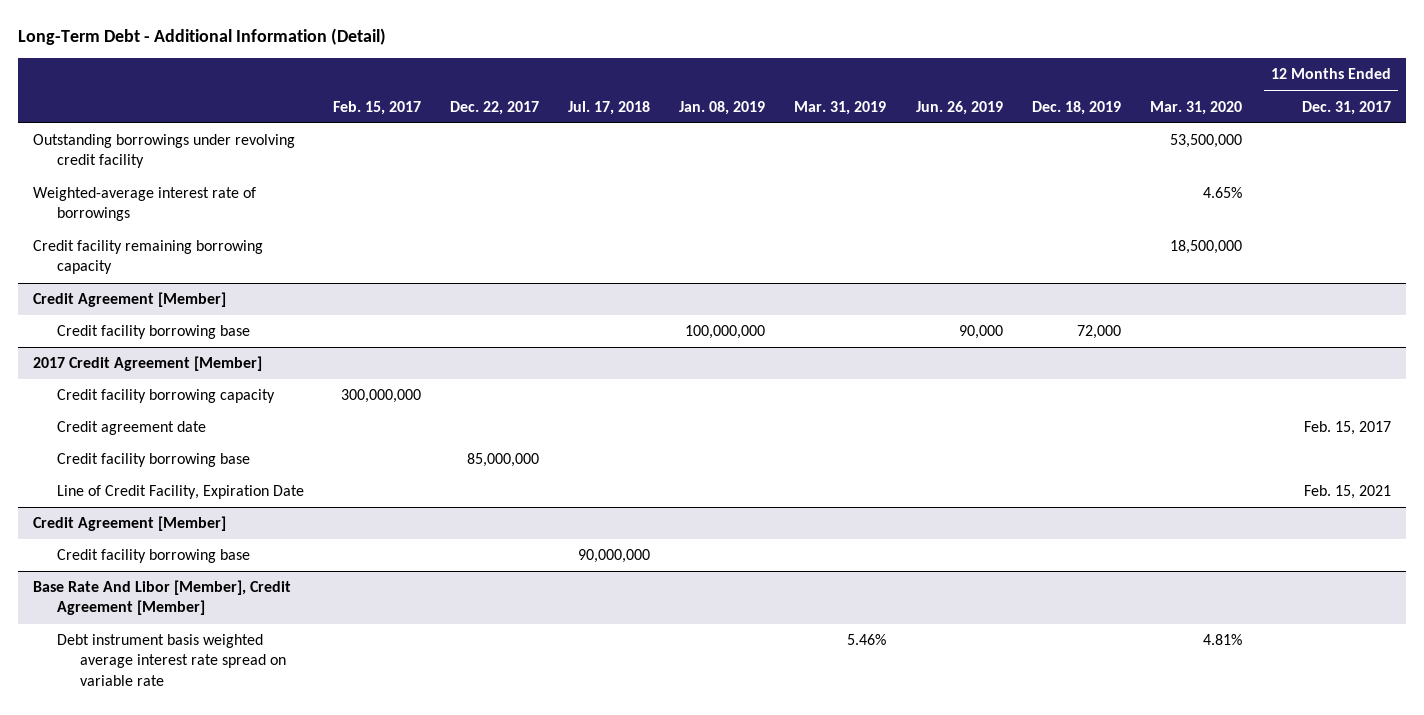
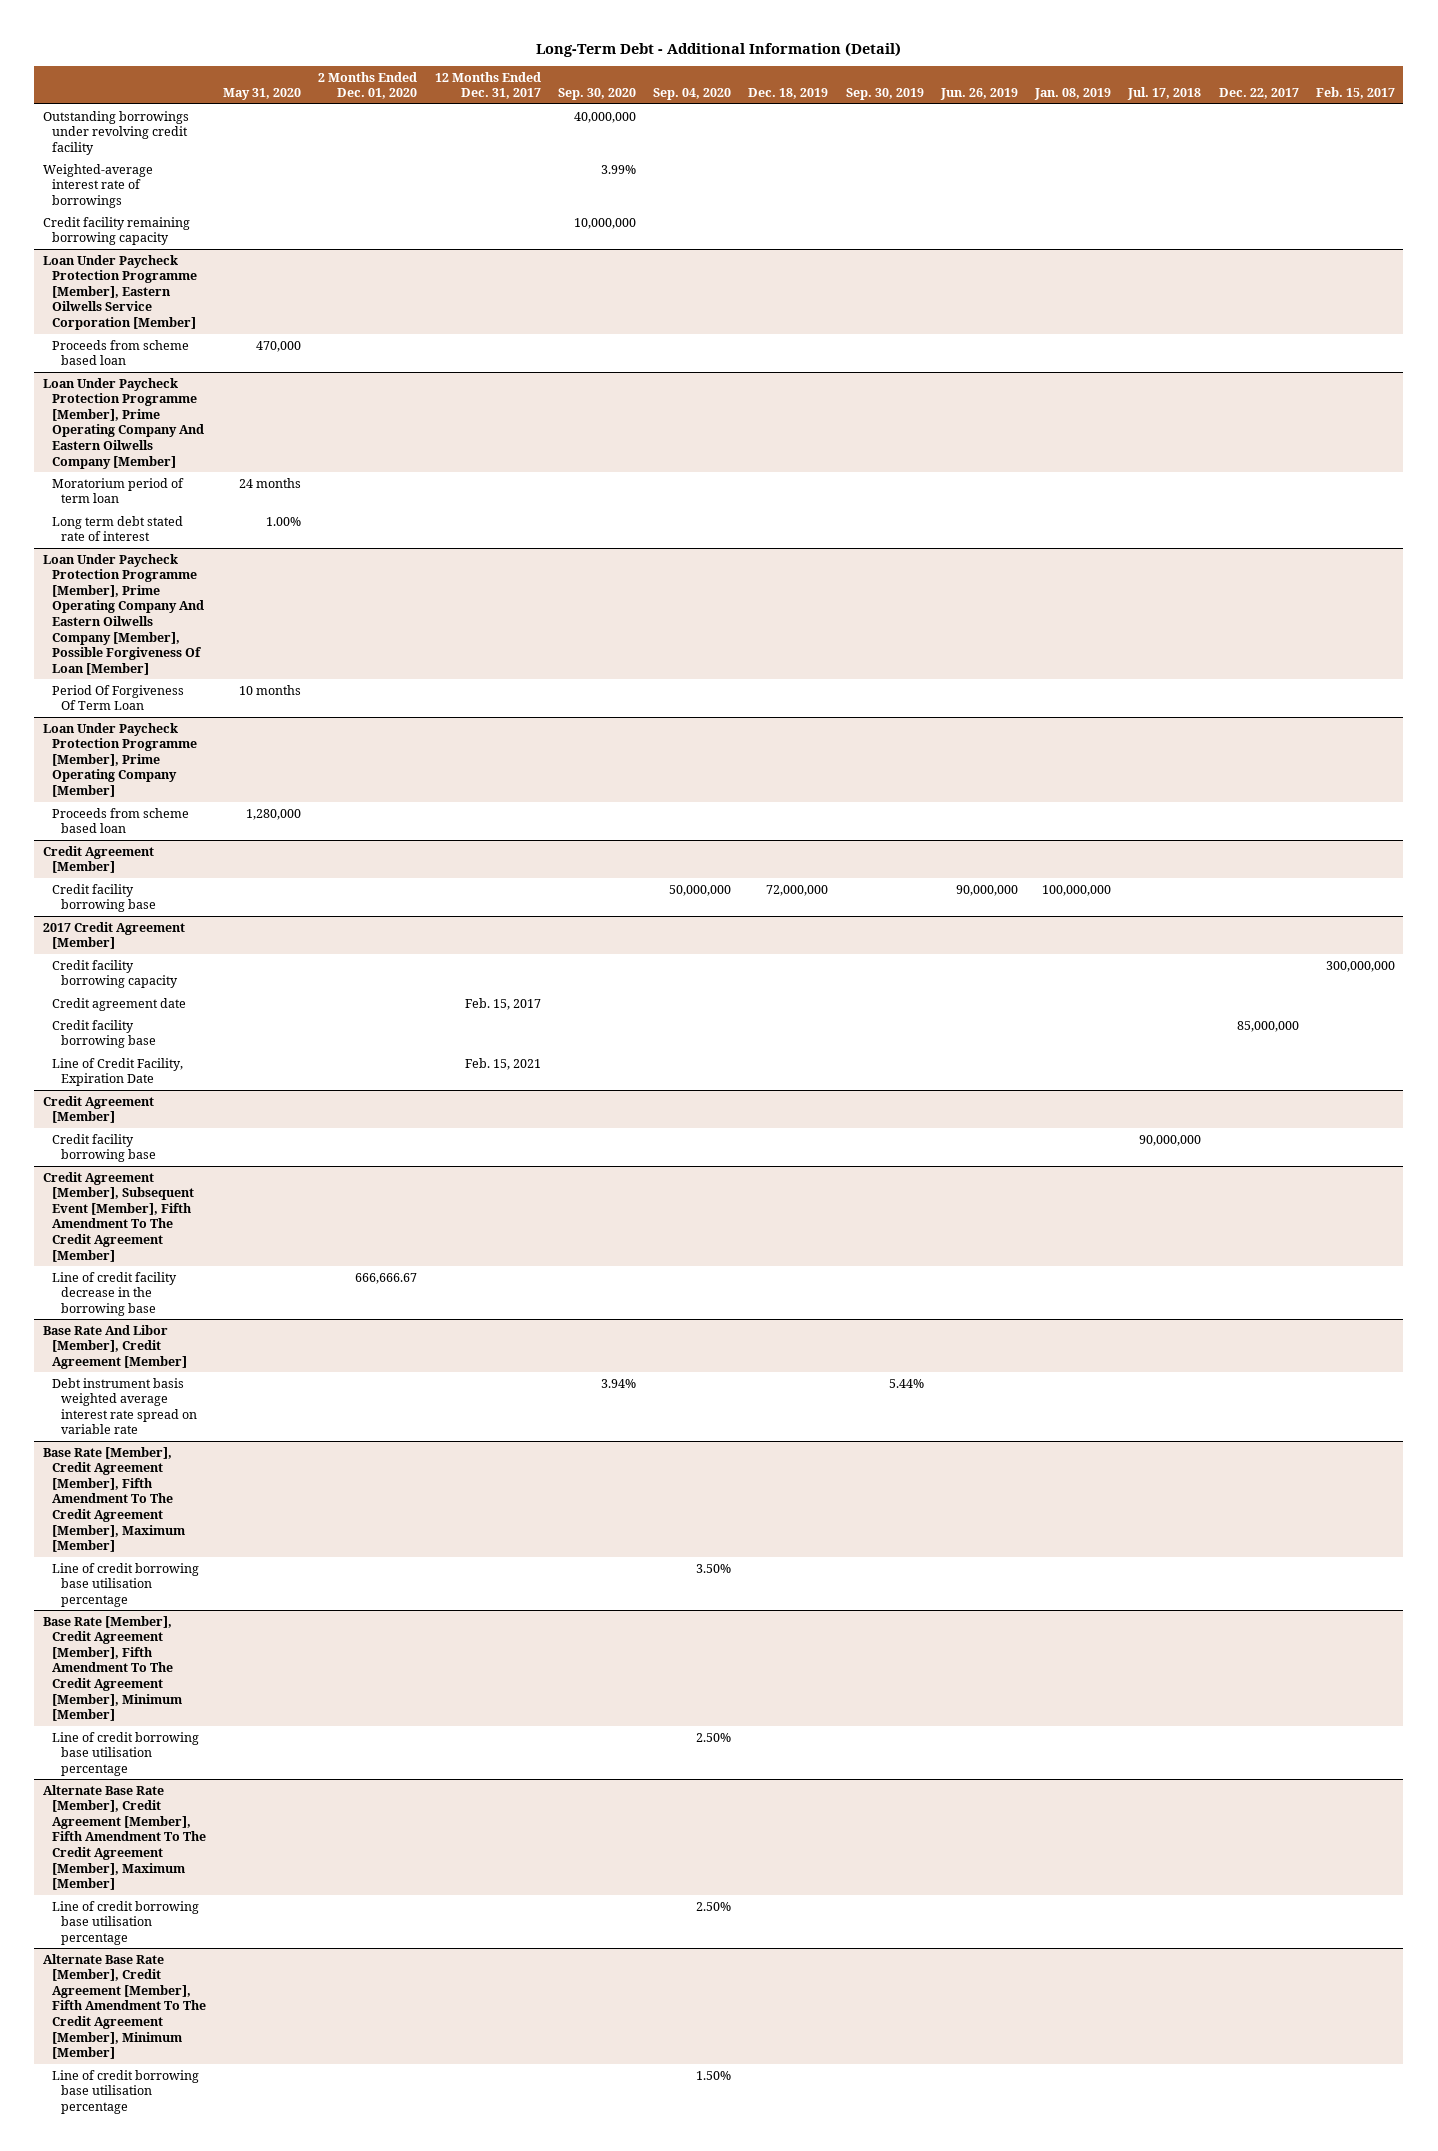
- | Feb. 15, 2017 | Dec. 22, 2017 | Jul. 17, 2018 | Jan. 08, 2019 | Mar. 31, 2019 | Jun. 26, 2019 | Dec. 18, 2019 | Mar. 31, 2020 | 12 Months Ended Dec. 31, 2017
+ | May 31, 2020 | 2 Months Ended Dec. 01, 2020 | 12 Months Ended Dec. 31, 2017 | Sep. 30, 2020 | Sep. 04, 2020 | Dec. 18, 2019 | Sep. 30, 2019 | Jun. 26, 2019 | Jan. 08, 2019 | Jul. 17, 2018 | Dec. 22, 2017 | Feb. 15, 2017
+ Loan Under Paycheck Protection Programme [Member], Eastern Oilwells Service Corporation [Member]
+ Proceeds from scheme based loan | 470,000 | | | | | | | | | | |
+ Loan Under Paycheck Protection Programme [Member], Prime Operating Company And Eastern Oilwells Company [Member]
+ Moratorium period of term loan | 24 months | | | | | | | | | | |
+ Long term debt stated rate of interest | 1.00% | | | | | | | | | | |
+ Loan Under Paycheck Protection Programme [Member], Prime Operating Company And Eastern Oilwells Company [Member], Possible Forgiveness Of Loan [Member]
+ Period Of Forgiveness Of Term Loan | 10 months | | | | | | | | | | |
+ Loan Under Paycheck Protection Programme [Member], Prime Operating Company [Member]
+ Proceeds from scheme based loan | 1,280,000 | | | | | | | | | | |
@ Credit Agreement [Member]
- Credit facility borrowing base | | | | 100,000,000 | | 90,000 | 72,000 | |
+ Credit facility borrowing base | | | | | 50,000,000 | 72,000,000 | | 90,000,000 | 100,000,000 | | |
+ Credit Agreement [Member], Subsequent Event [Member], Fifth Amendment To The Credit Agreement [Member]
+ Line of credit facility decrease in the borrowing base | | 666,666.67 | | | | | | | | | |
+ Base Rate [Member], Credit Agreement [Member], Fifth Amendment To The Credit Agreement [Member], Maximum [Member]
+ Line of credit borrowing base utilisation percentage | | | | | 3.50% | | | | | | |
+ Base Rate [Member], Credit Agreement [Member], Fifth Amendment To The Credit Agreement [Member], Minimum [Member]
+ Line of credit borrowing base utilisation percentage | | | | | 2.50% | | | | | | |
+ Alternate Base Rate [Member], Credit Agreement [Member], Fifth Amendment To The Credit Agreement [Member], Maximum [Member]
+ Line of credit borrowing base utilisation percentage | | | | | 2.50% | | | | | | |
+ Alternate Base Rate [Member], Credit Agreement [Member], Fifth Amendment To The Credit Agreement [Member], Minimum [Member]
+ Line of credit borrowing base utilisation percentage | | | | | 1.50% | | | | | | |

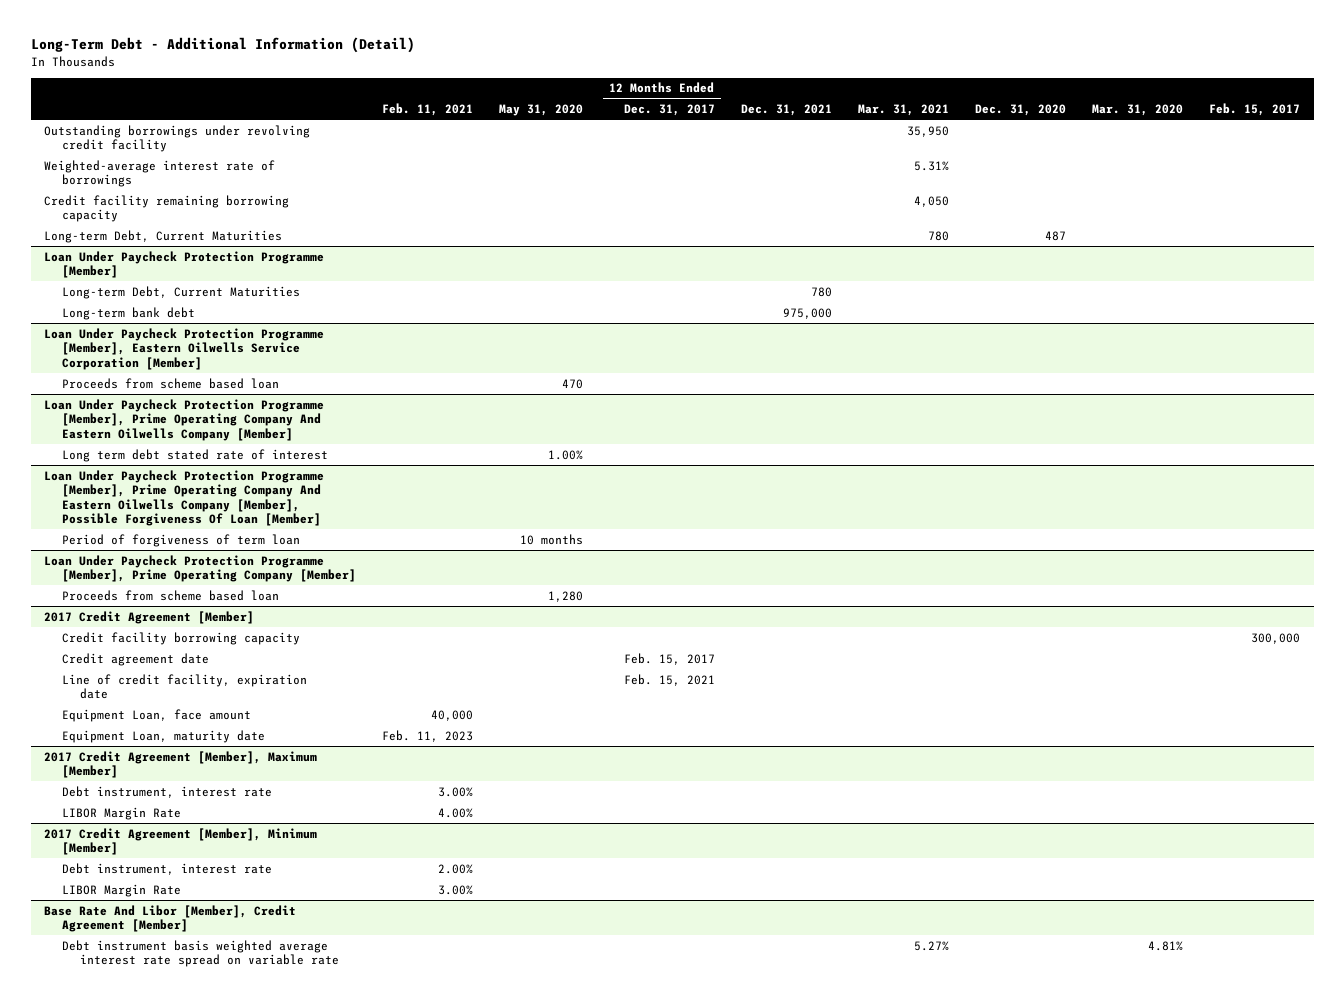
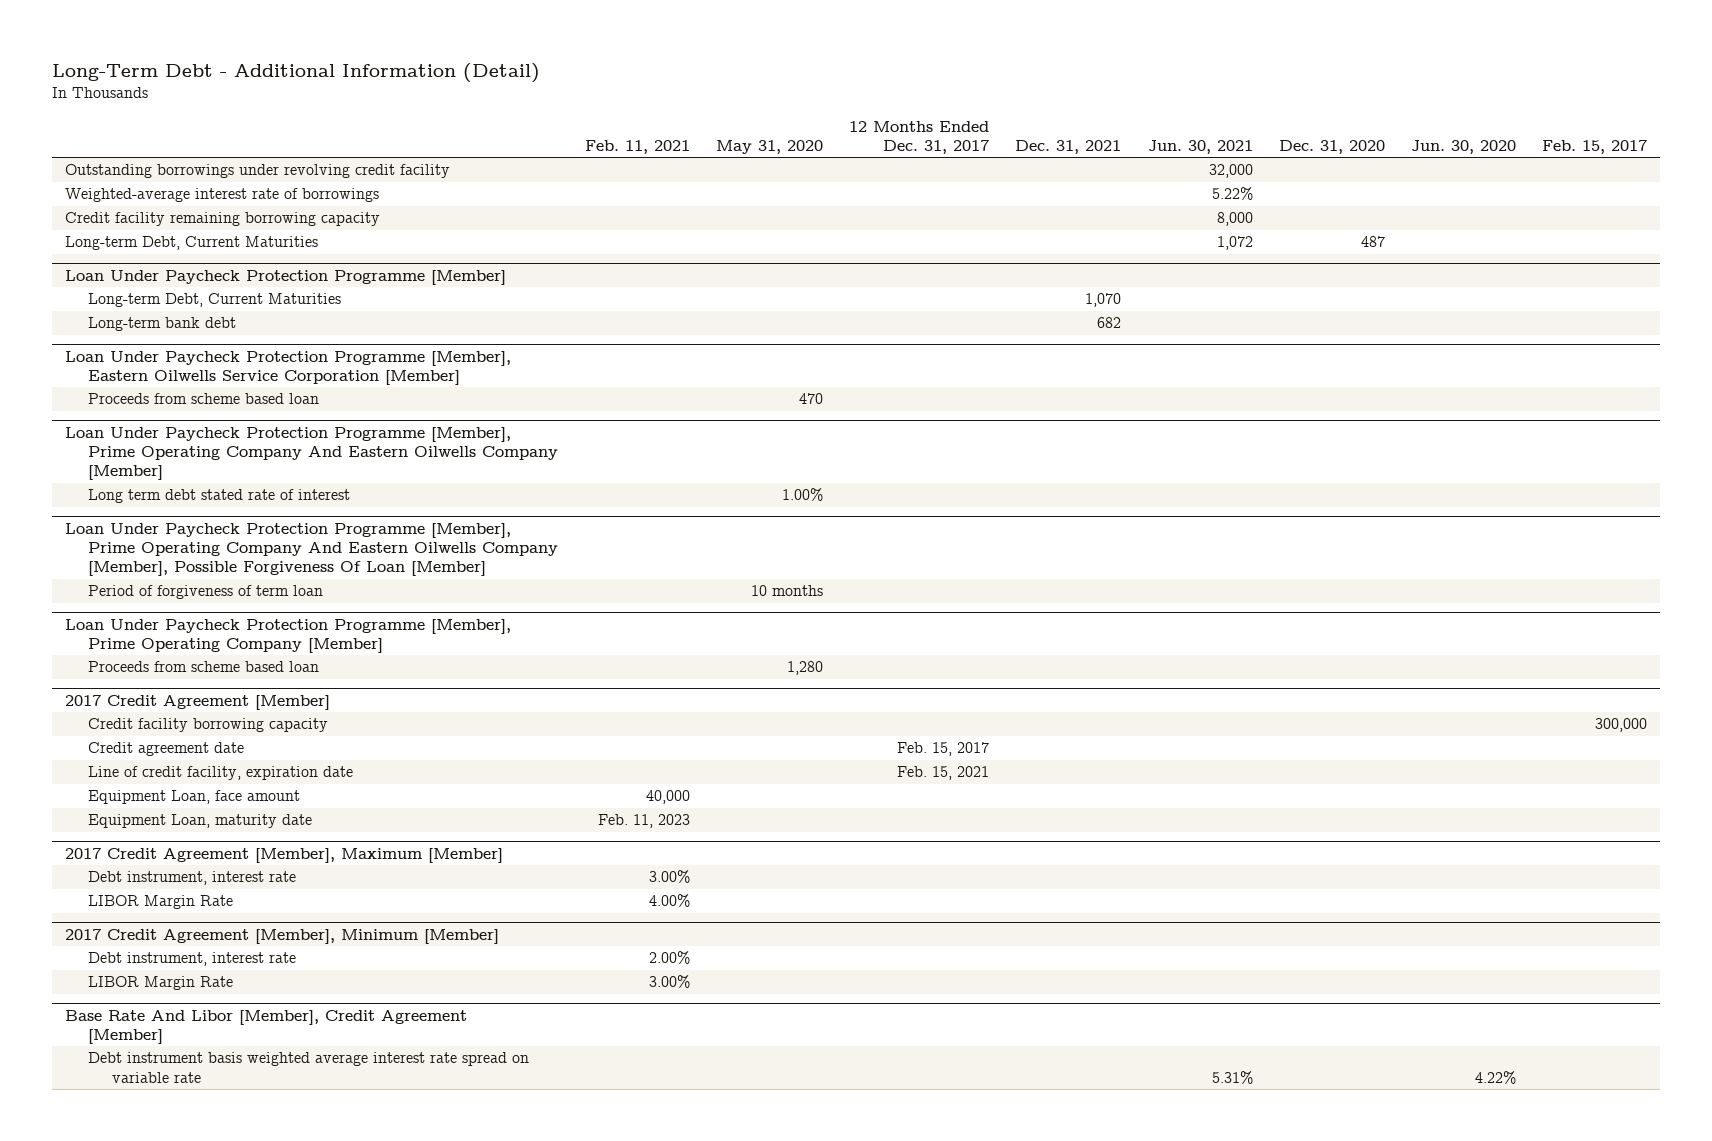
- | Feb. 11, 2021 | May 31, 2020 | 12 Months Ended Dec. 31, 2017 | Dec. 31, 2021 | Mar. 31, 2021 | Dec. 31, 2020 | Mar. 31, 2020 | Feb. 15, 2017
+ | Feb. 11, 2021 | May 31, 2020 | 12 Months Ended Dec. 31, 2017 | Dec. 31, 2021 | Jun. 30, 2021 | Dec. 31, 2020 | Jun. 30, 2020 | Feb. 15, 2017
@ Loan Under Paycheck Protection Programme [Member]
- Long-term Debt, Current Maturities | | | | 780 | | | |
- Long-term bank debt | | | | 975,000 | | | |
+ Long-term Debt, Current Maturities | | | | 1,070 | | | |
+ Long-term bank debt | | | | 682 | | | |

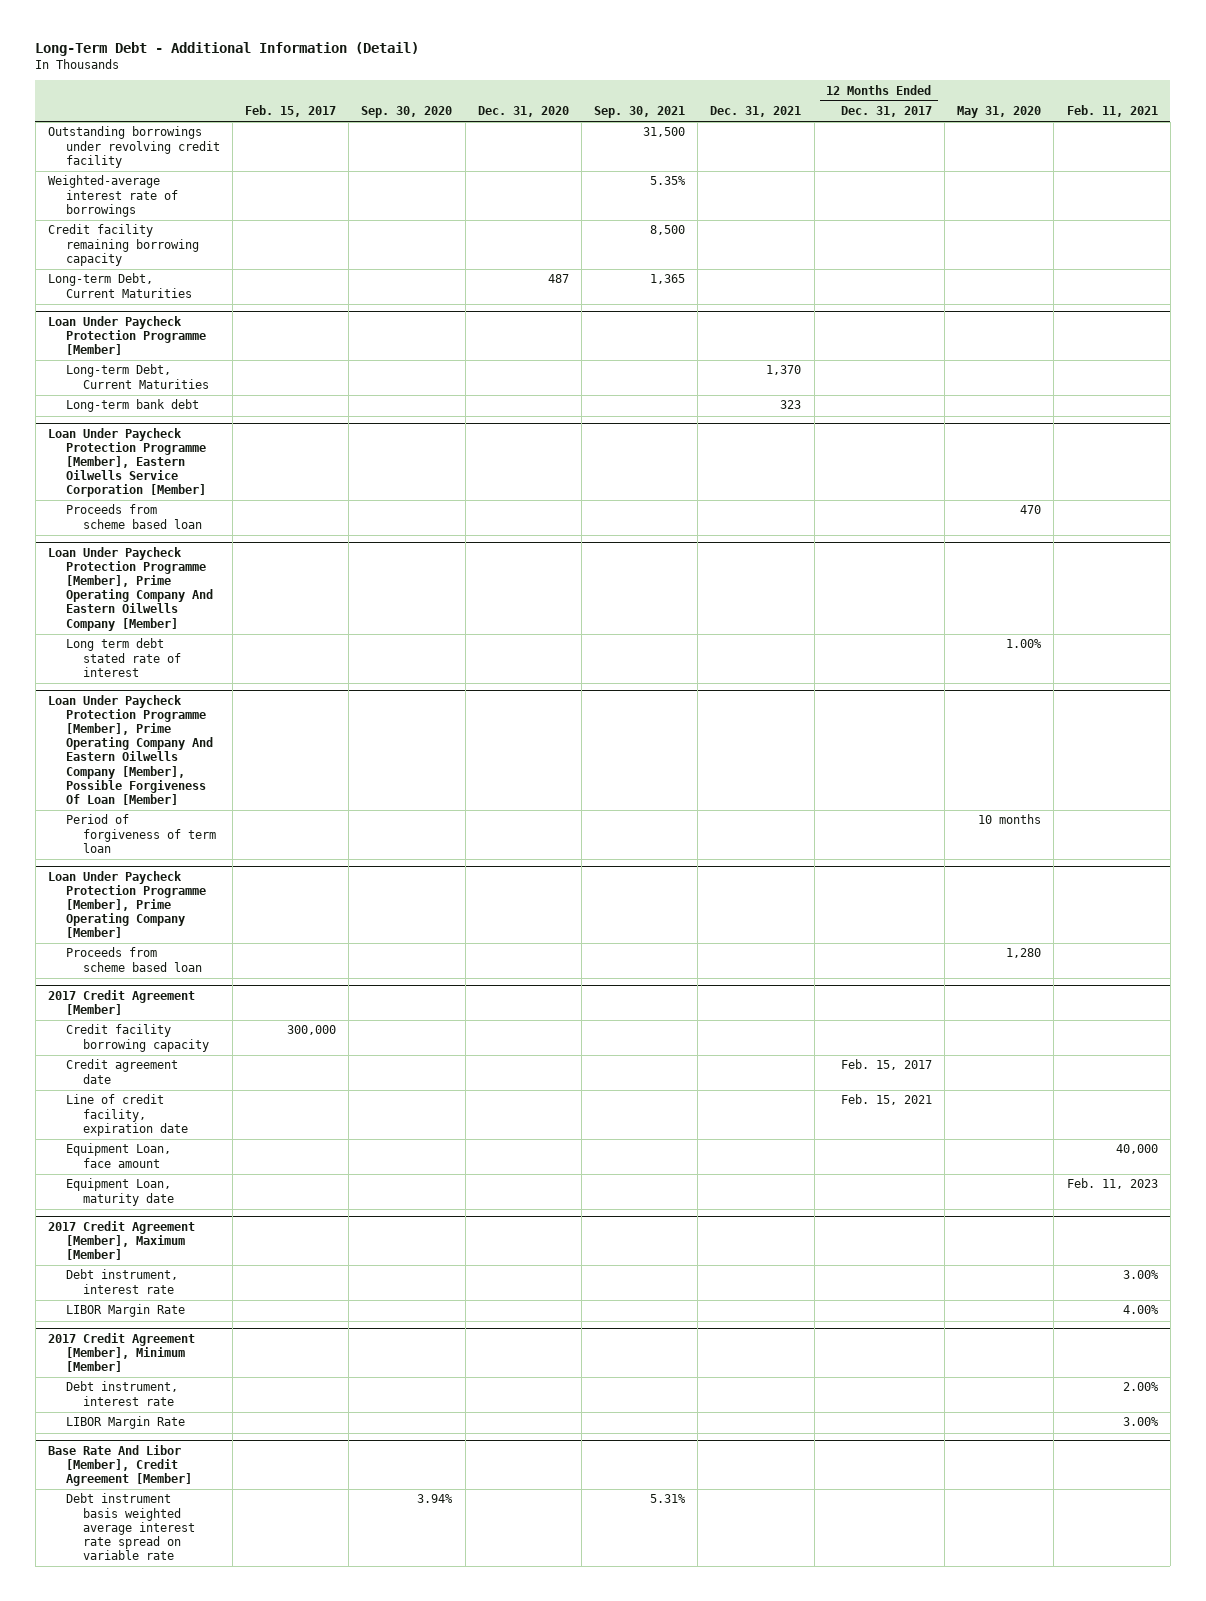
- | Feb. 11, 2021 | May 31, 2020 | 12 Months Ended Dec. 31, 2017 | Dec. 31, 2021 | Jun. 30, 2021 | Dec. 31, 2020 | Jun. 30, 2020 | Feb. 15, 2017
+ | Feb. 15, 2017 | Sep. 30, 2020 | Dec. 31, 2020 | Sep. 30, 2021 | Dec. 31, 2021 | 12 Months Ended Dec. 31, 2017 | May 31, 2020 | Feb. 11, 2021
@ Loan Under Paycheck Protection Programme [Member]
- Long-term Debt, Current Maturities | | | | 1,070 | | | |
- Long-term bank debt | | | | 682 | | | |
+ Long-term Debt, Current Maturities | | | | | 1,370 | | |
+ Long-term bank debt | | | | | 323 | | |

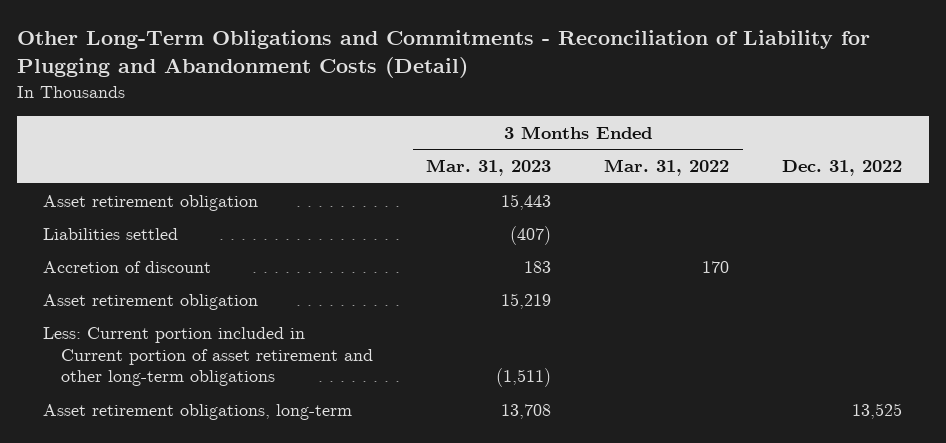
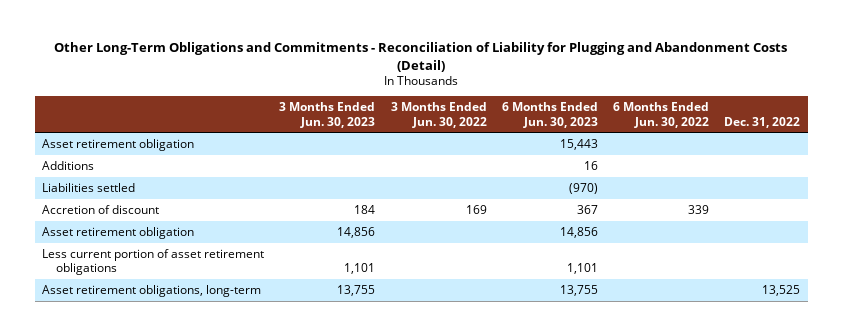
- | 3 Months Ended Mar. 31, 2023 | 3 Months Ended Mar. 31, 2022 | Dec. 31, 2022
+ | 3 Months Ended Jun. 30, 2023 | 3 Months Ended Jun. 30, 2022 | 6 Months Ended Jun. 30, 2023 | 6 Months Ended Jun. 30, 2022 | Dec. 31, 2022
+ Additions | | | 16 | |
- Less: Current portion included in Current portion of asset retirement and other long-term obligations | (1,511) | |
+ Less current portion of asset retirement obligations | 1,101 | | 1,101 | |

